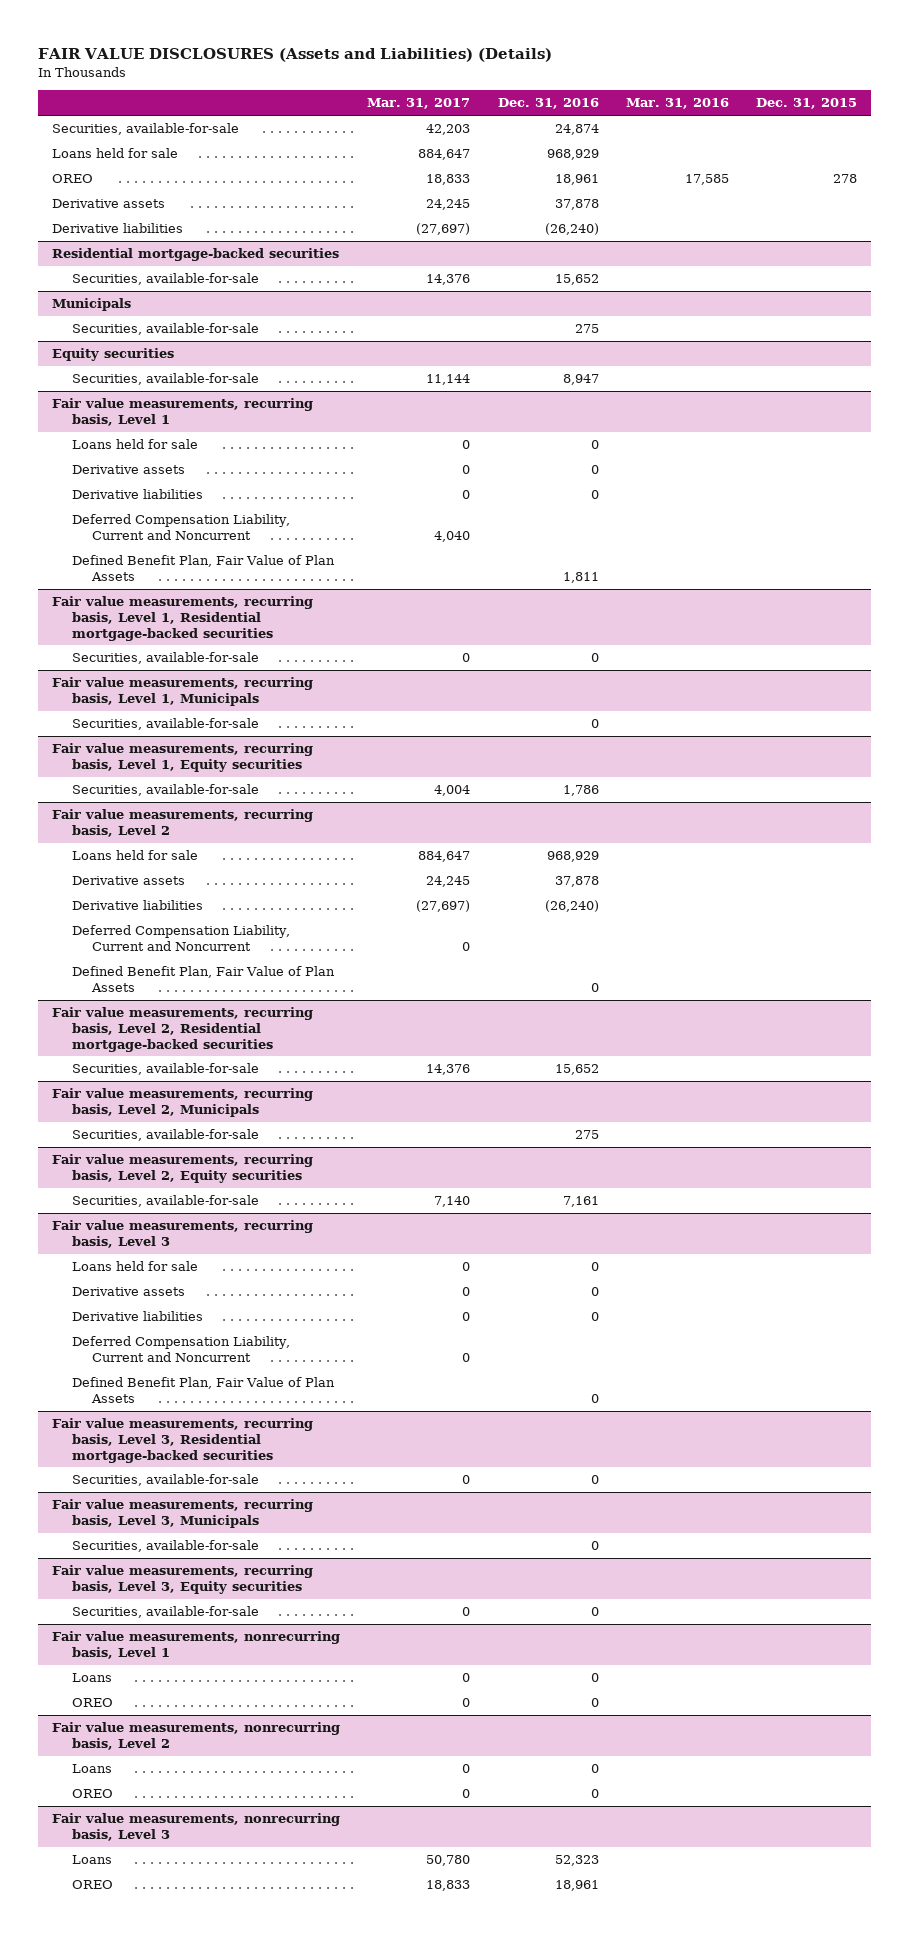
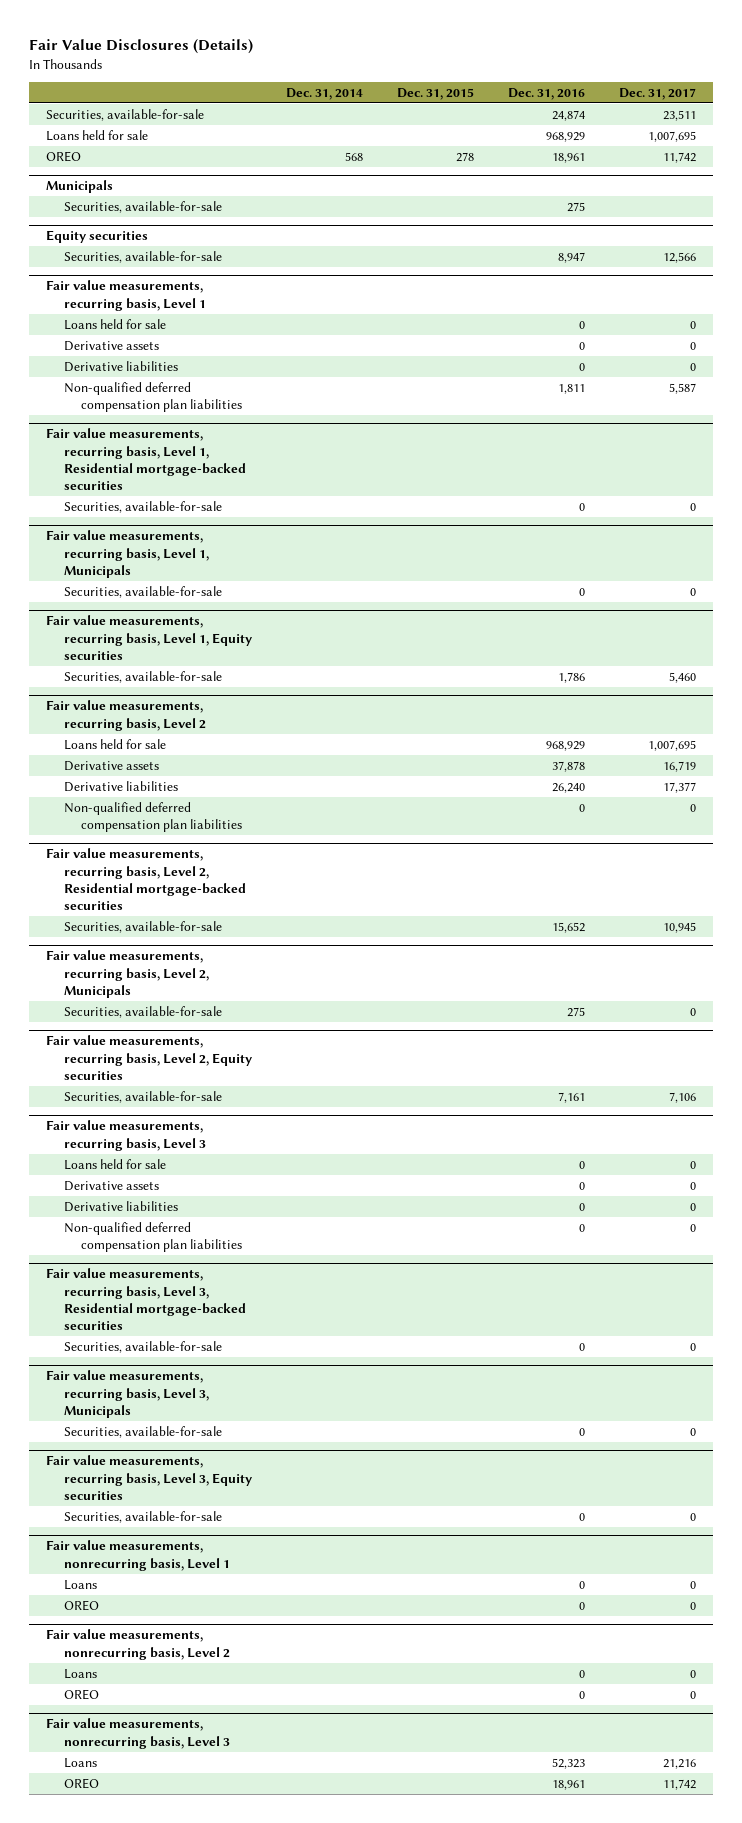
- FAIR VALUE DISCLOSURES (Assets and Liabilities) (Details)
+ Fair Value Disclosures (Details)
- | Mar. 31, 2017 | Dec. 31, 2016 | Mar. 31, 2016 | Dec. 31, 2015
+ | Dec. 31, 2014 | Dec. 31, 2015 | Dec. 31, 2016 | Dec. 31, 2017
- Derivative assets | 24,245 | 37,878 | |
- Derivative liabilities | (27,697) | (26,240) | |
- Residential mortgage-backed securities
- Securities, available-for-sale | 14,376 | 15,652 | |
@ Fair value measurements, recurring basis, Level 1
- Deferred Compensation Liability, Current and Noncurrent | 4,040 | | |
- Defined Benefit Plan, Fair Value of Plan Assets | | 1,811 | |
+ Non-qualified deferred compensation plan liabilities | | | 1,811 | 5,587
@ Fair value measurements, recurring basis, Level 2
- Derivative liabilities | (27,697) | (26,240) | |
- Deferred Compensation Liability, Current and Noncurrent | 0 | | |
- Defined Benefit Plan, Fair Value of Plan Assets | | 0 | |
+ Derivative liabilities | | | 26,240 | 17,377
+ Non-qualified deferred compensation plan liabilities | | | 0 | 0
@ Fair value measurements, recurring basis, Level 3
- Deferred Compensation Liability, Current and Noncurrent | 0 | | |
- Defined Benefit Plan, Fair Value of Plan Assets | | 0 | |
+ Non-qualified deferred compensation plan liabilities | | | 0 | 0

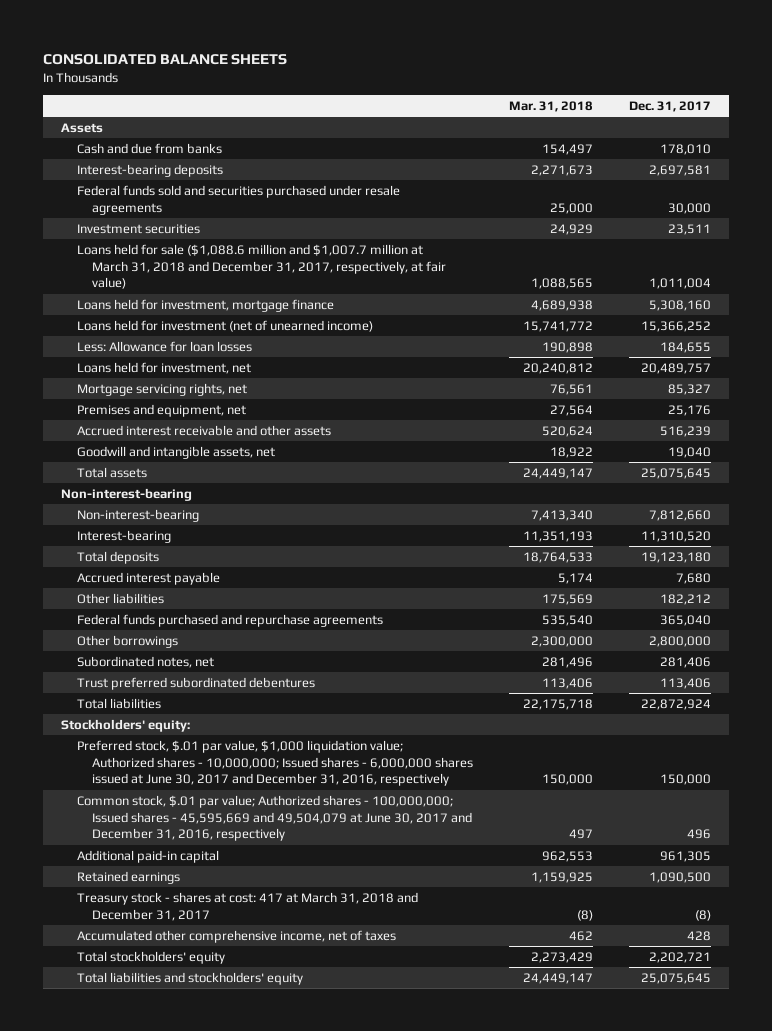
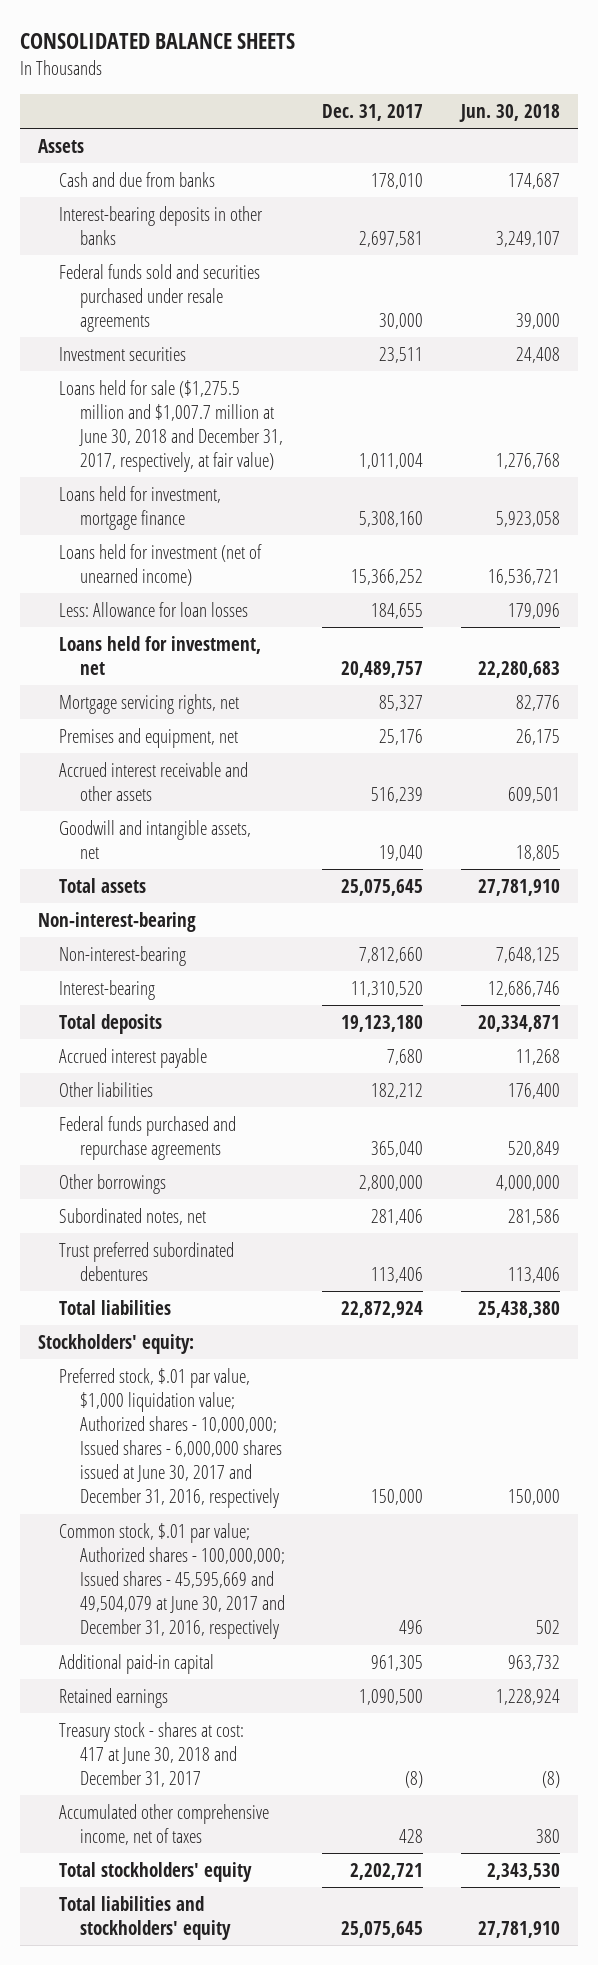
- | Mar. 31, 2018 | Dec. 31, 2017
+ | Dec. 31, 2017 | Jun. 30, 2018
- Interest-bearing deposits | 2,271,673 | 2,697,581
+ Interest-bearing deposits in other banks | 2,697,581 | 3,249,107
- Loans held for sale ($1,088.6 million and $1,007.7 million at March 31, 2018 and December 31, 2017, respectively, at fair value) | 1,088,565 | 1,011,004
+ Loans held for sale ($1,275.5 million and $1,007.7 million at June 30, 2018 and December 31, 2017, respectively, at fair value) | 1,011,004 | 1,276,768
- Treasury stock - shares at cost: 417 at March 31, 2018 and December 31, 2017 | (8) | (8)
+ Treasury stock - shares at cost: 417 at June 30, 2018 and December 31, 2017 | (8) | (8)

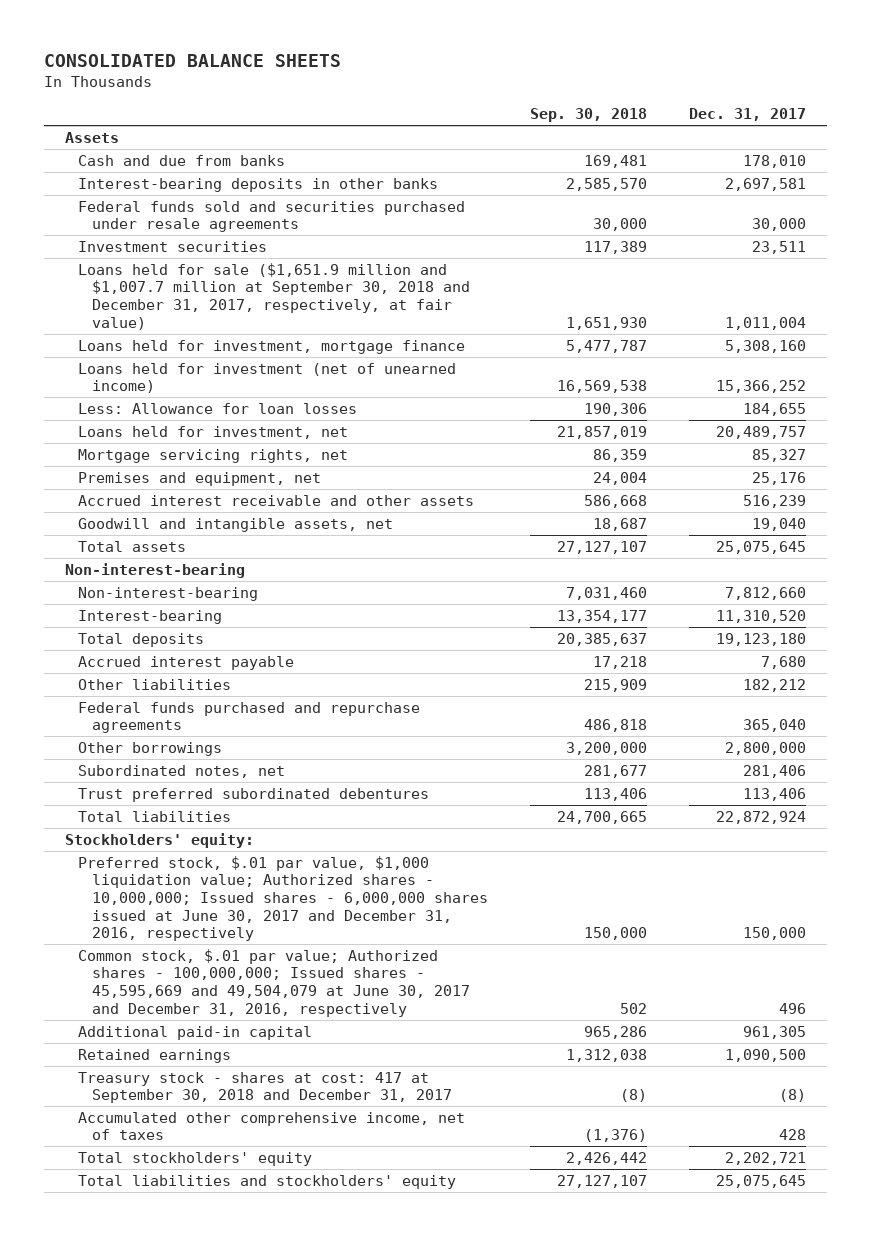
- | Dec. 31, 2017 | Jun. 30, 2018
+ | Sep. 30, 2018 | Dec. 31, 2017
- Loans held for sale ($1,275.5 million and $1,007.7 million at June 30, 2018 and December 31, 2017, respectively, at fair value) | 1,011,004 | 1,276,768
+ Loans held for sale ($1,651.9 million and $1,007.7 million at September 30, 2018 and December 31, 2017, respectively, at fair value) | 1,651,930 | 1,011,004
- Treasury stock - shares at cost: 417 at June 30, 2018 and December 31, 2017 | (8) | (8)
+ Treasury stock - shares at cost: 417 at September 30, 2018 and December 31, 2017 | (8) | (8)

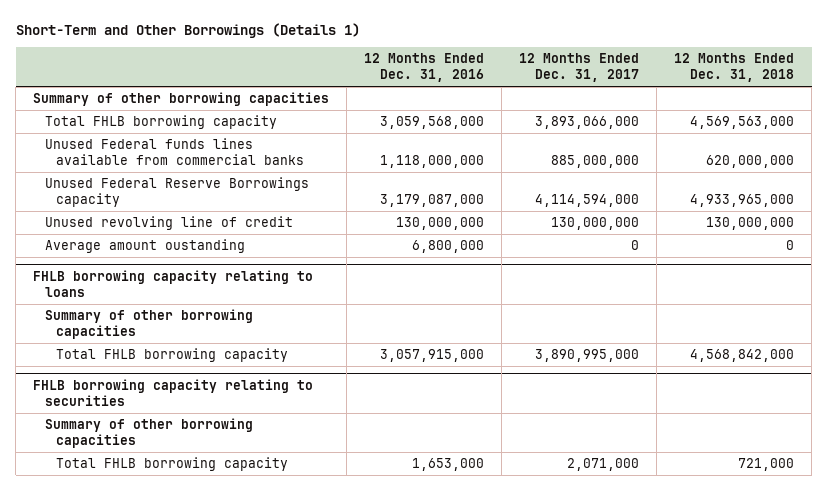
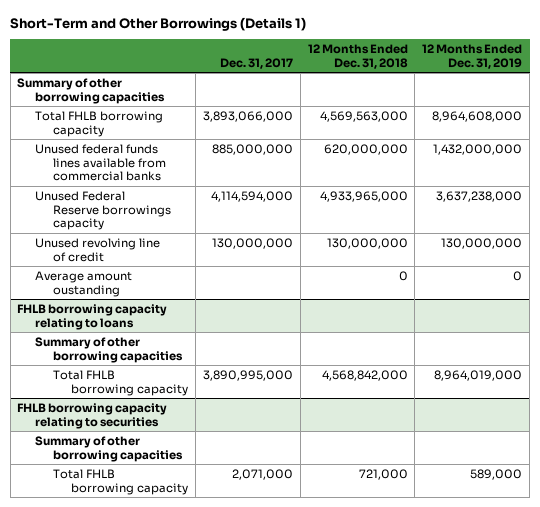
- | 12 Months Ended Dec. 31, 2016 | 12 Months Ended Dec. 31, 2017 | 12 Months Ended Dec. 31, 2018
+ | Dec. 31, 2017 | 12 Months Ended Dec. 31, 2018 | 12 Months Ended Dec. 31, 2019
- Unused Federal funds lines available from commercial banks | 1,118,000,000 | 885,000,000 | 620,000,000
- Unused Federal Reserve Borrowings capacity | 3,179,087,000 | 4,114,594,000 | 4,933,965,000
+ Unused federal funds lines available from commercial banks | 885,000,000 | 620,000,000 | 1,432,000,000
+ Unused Federal Reserve borrowings capacity | 4,114,594,000 | 4,933,965,000 | 3,637,238,000

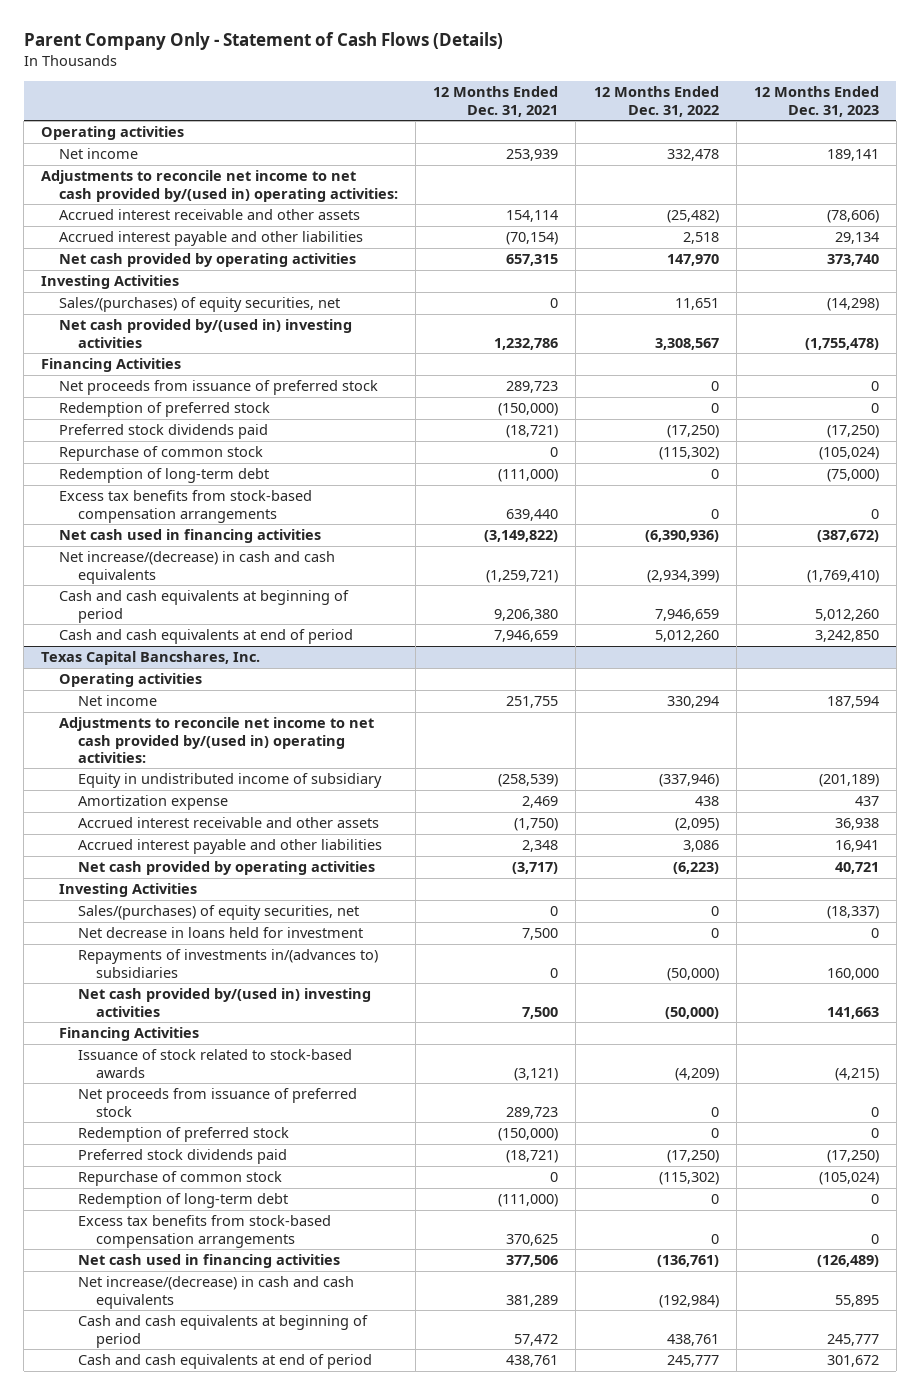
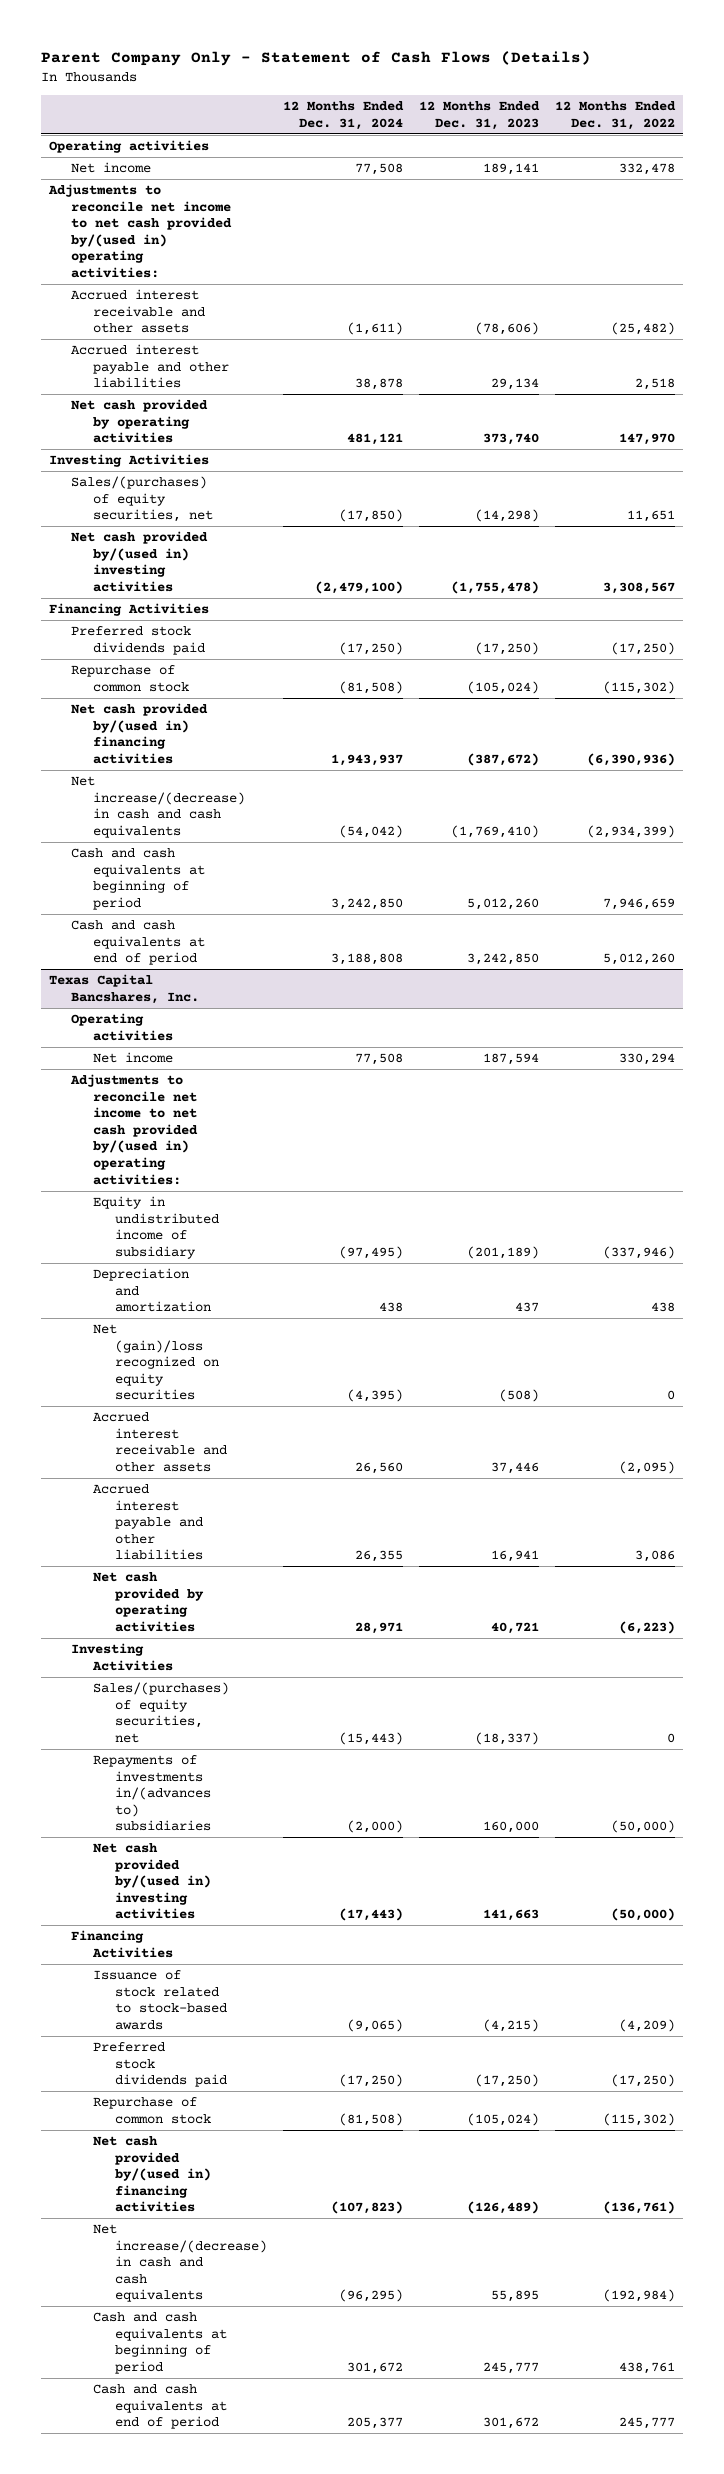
- | 12 Months Ended Dec. 31, 2021 | 12 Months Ended Dec. 31, 2022 | 12 Months Ended Dec. 31, 2023
+ | 12 Months Ended Dec. 31, 2024 | 12 Months Ended Dec. 31, 2023 | 12 Months Ended Dec. 31, 2022
- Net proceeds from issuance of preferred stock | 289,723 | 0 | 0
- Redemption of preferred stock | (150,000) | 0 | 0
- Redemption of long-term debt | (111,000) | 0 | (75,000)
- Excess tax benefits from stock-based compensation arrangements | 639,440 | 0 | 0
- Net cash used in financing activities | (3,149,822) | (6,390,936) | (387,672)
+ Net cash provided by/(used in) financing activities | 1,943,937 | (387,672) | (6,390,936)
@ Texas Capital Bancshares, Inc.
- Amortization expense | 2,469 | 438 | 437
- Accrued interest receivable and other assets | (1,750) | (2,095) | 36,938
+ Depreciation and amortization | 438 | 437 | 438
+ Net (gain)/loss recognized on equity securities | (4,395) | (508) | 0
+ Accrued interest receivable and other assets | 26,560 | 37,446 | (2,095)
- Net decrease in loans held for investment | 7,500 | 0 | 0
- Net proceeds from issuance of preferred stock | 289,723 | 0 | 0
- Redemption of preferred stock | (150,000) | 0 | 0
- Redemption of long-term debt | (111,000) | 0 | 0
- Excess tax benefits from stock-based compensation arrangements | 370,625 | 0 | 0
- Net cash used in financing activities | 377,506 | (136,761) | (126,489)
+ Net cash provided by/(used in) financing activities | (107,823) | (126,489) | (136,761)

